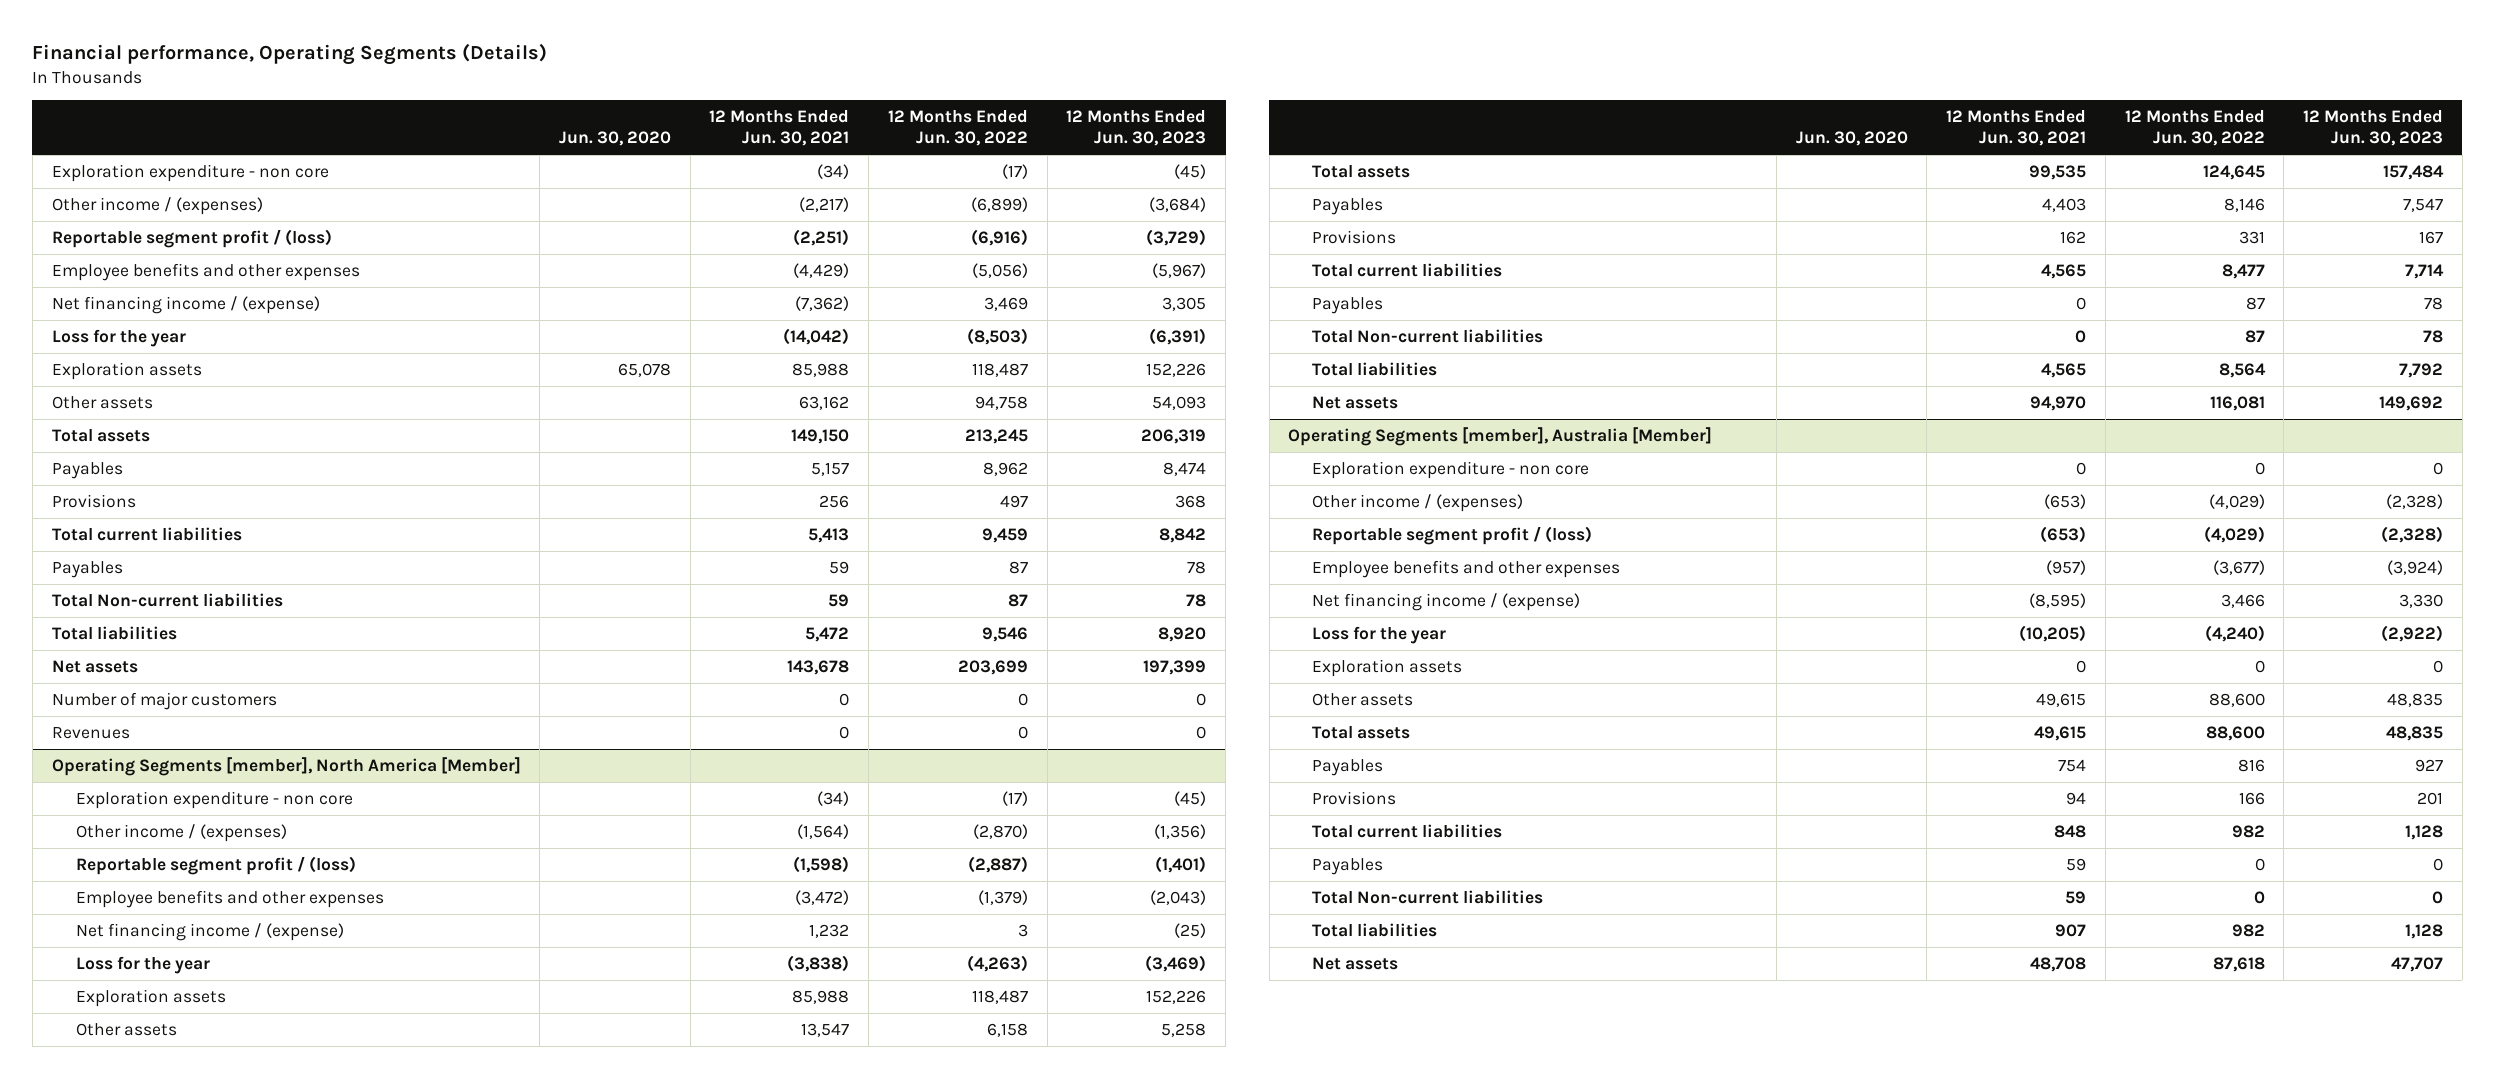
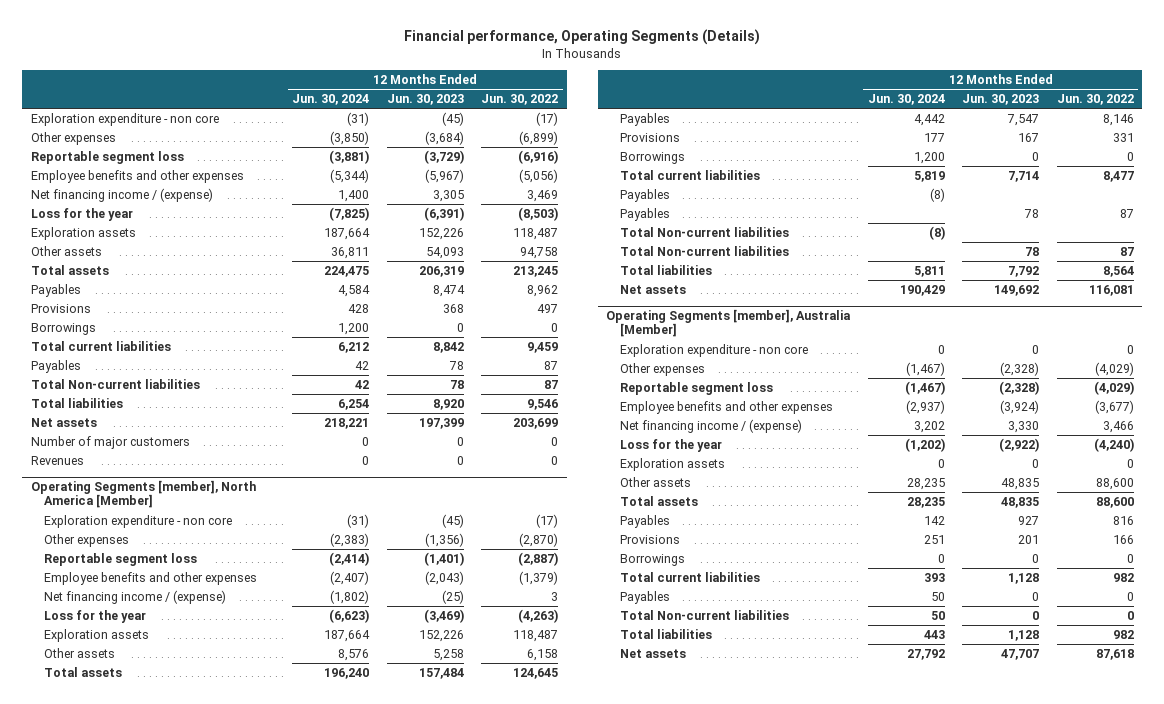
- | Jun. 30, 2020 | 12 Months Ended Jun. 30, 2021 | 12 Months Ended Jun. 30, 2022 | 12 Months Ended Jun. 30, 2023
+ | 12 Months Ended Jun. 30, 2024 | 12 Months Ended Jun. 30, 2023 | 12 Months Ended Jun. 30, 2022
- Other income / (expenses) | | (2,217) | (6,899) | (3,684)
- Reportable segment profit / (loss) | | (2,251) | (6,916) | (3,729)
+ Other expenses | (3,850) | (3,684) | (6,899)
+ Reportable segment loss | (3,881) | (3,729) | (6,916)
+ Borrowings | 1,200 | 0 | 0
@ Operating Segments [member], North America [Member]
- Other income / (expenses) | | (1,564) | (2,870) | (1,356)
- Reportable segment profit / (loss) | | (1,598) | (2,887) | (1,401)
+ Other expenses | (2,383) | (1,356) | (2,870)
+ Reportable segment loss | (2,414) | (1,401) | (2,887)
+ Borrowings | 1,200 | 0 | 0
+ Payables | (8) | |
+ Total Non-current liabilities | (8) | |
@ Operating Segments [member], Australia [Member]
- Other income / (expenses) | | (653) | (4,029) | (2,328)
- Reportable segment profit / (loss) | | (653) | (4,029) | (2,328)
+ Other expenses | (1,467) | (2,328) | (4,029)
+ Reportable segment loss | (1,467) | (2,328) | (4,029)
+ Borrowings | 0 | 0 | 0

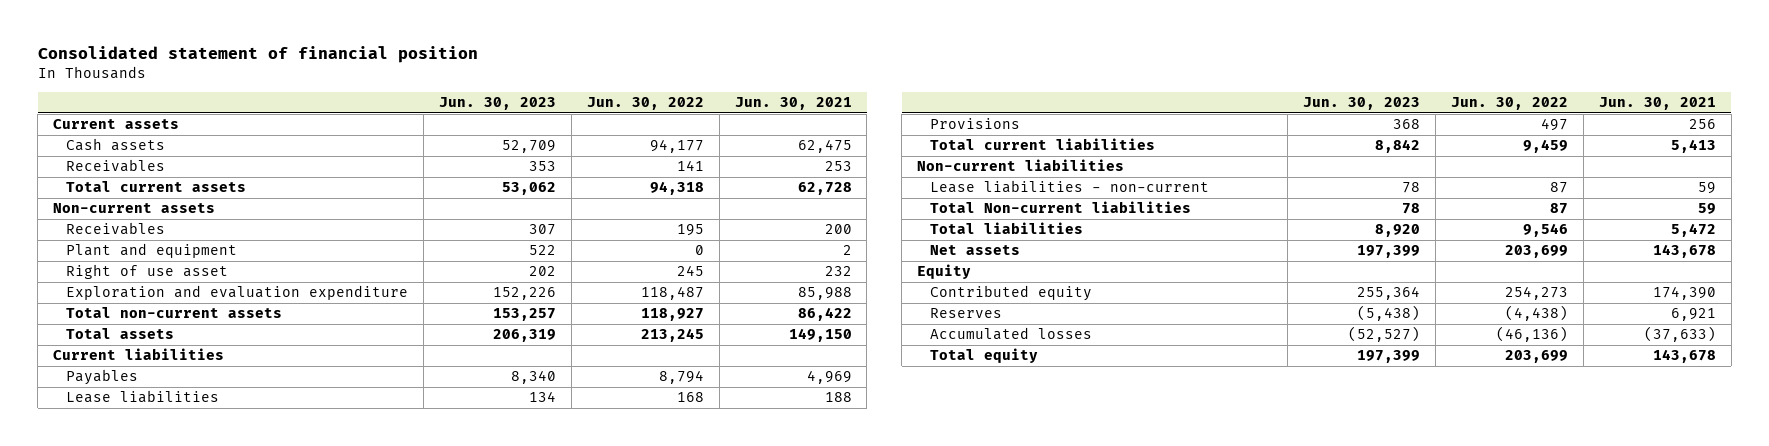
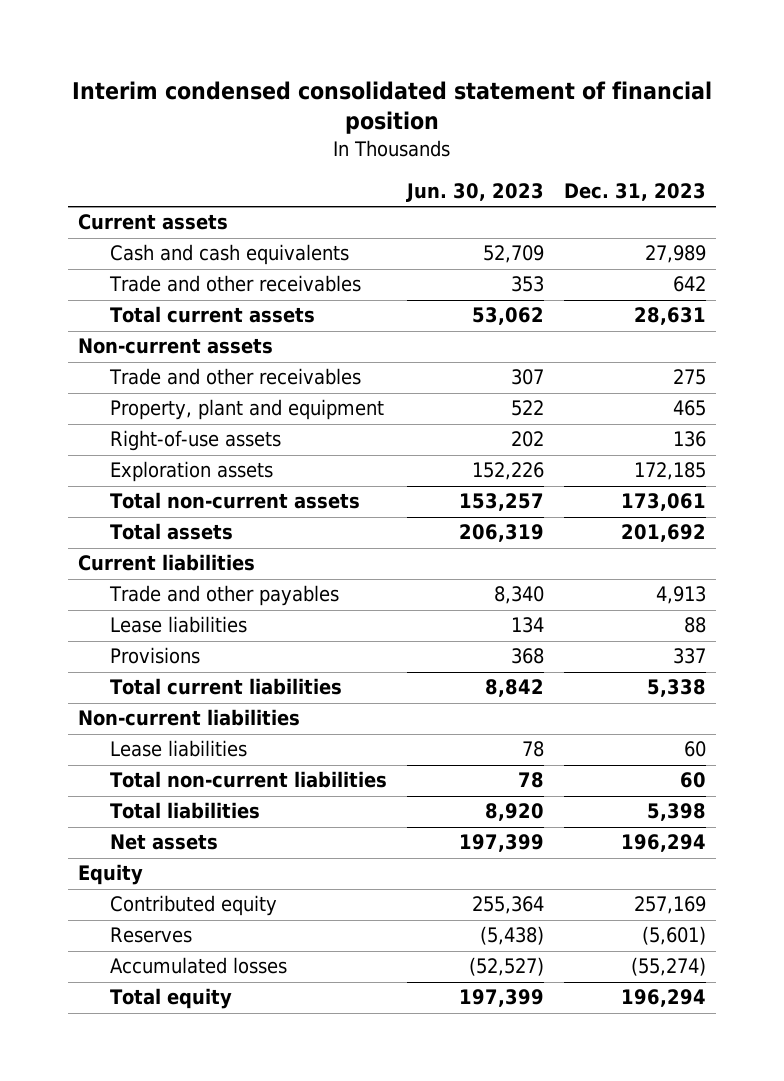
- Consolidated statement of financial position
+ Interim condensed consolidated statement of financial position
- | Jun. 30, 2023 | Jun. 30, 2022 | Jun. 30, 2021
+ | Jun. 30, 2023 | Dec. 31, 2023
- Cash assets | 52,709 | 94,177 | 62,475
- Receivables | 353 | 141 | 253
+ Cash and cash equivalents | 52,709 | 27,989
+ Trade and other receivables | 353 | 642
- Receivables | 307 | 195 | 200
- Plant and equipment | 522 | 0 | 2
- Right of use asset | 202 | 245 | 232
- Exploration and evaluation expenditure | 152,226 | 118,487 | 85,988
+ Trade and other receivables | 307 | 275
+ Property, plant and equipment | 522 | 465
+ Right-of-use assets | 202 | 136
+ Exploration assets | 152,226 | 172,185
- Payables | 8,340 | 8,794 | 4,969
+ Trade and other payables | 8,340 | 4,913
- Lease liabilities - non-current | 78 | 87 | 59
- Total Non-current liabilities | 78 | 87 | 59
+ Lease liabilities | 78 | 60
+ Total non-current liabilities | 78 | 60

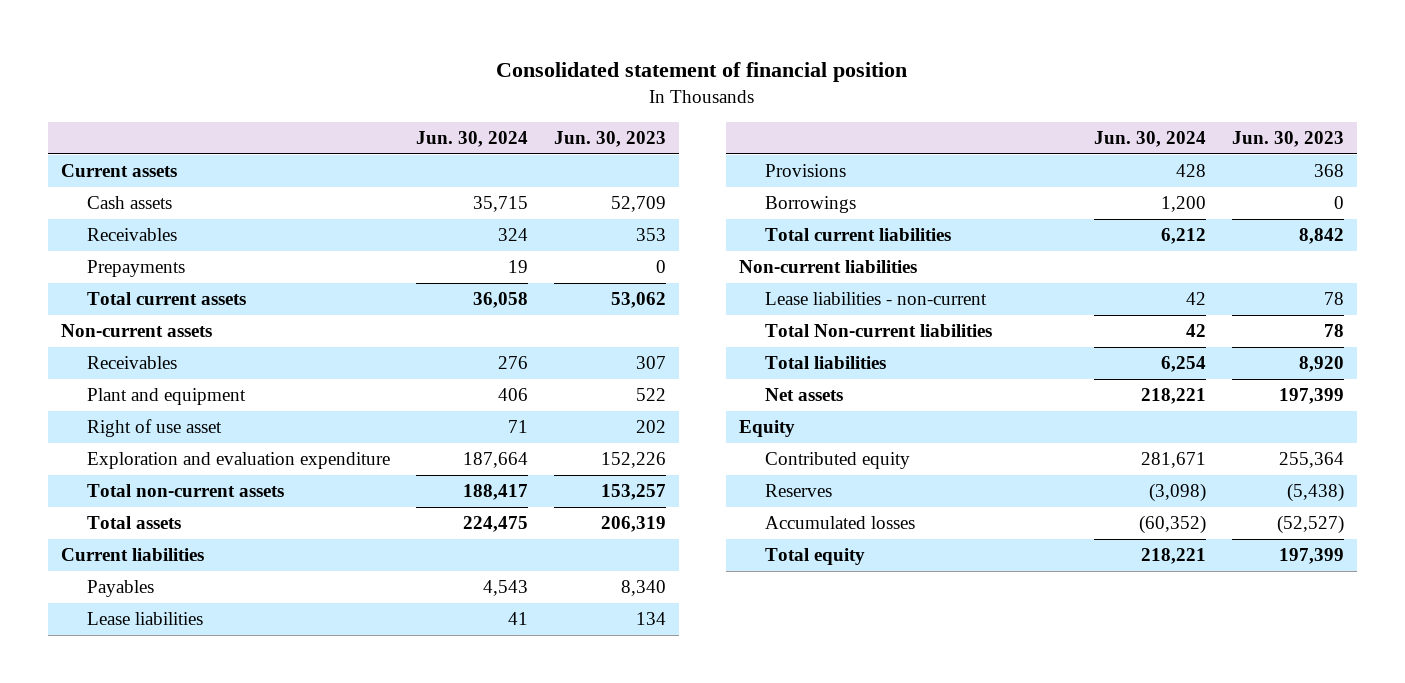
- Interim condensed consolidated statement of financial position
+ Consolidated statement of financial position
- | Jun. 30, 2023 | Dec. 31, 2023
+ | Jun. 30, 2024 | Jun. 30, 2023
- Cash and cash equivalents | 52,709 | 27,989
- Trade and other receivables | 353 | 642
+ Cash assets | 35,715 | 52,709
+ Receivables | 324 | 353
+ Prepayments | 19 | 0
- Trade and other receivables | 307 | 275
- Property, plant and equipment | 522 | 465
- Right-of-use assets | 202 | 136
- Exploration assets | 152,226 | 172,185
+ Receivables | 276 | 307
+ Plant and equipment | 406 | 522
+ Right of use asset | 71 | 202
+ Exploration and evaluation expenditure | 187,664 | 152,226
- Trade and other payables | 8,340 | 4,913
+ Payables | 4,543 | 8,340
+ Borrowings | 1,200 | 0
- Lease liabilities | 78 | 60
- Total non-current liabilities | 78 | 60
+ Lease liabilities - non-current | 42 | 78
+ Total Non-current liabilities | 42 | 78

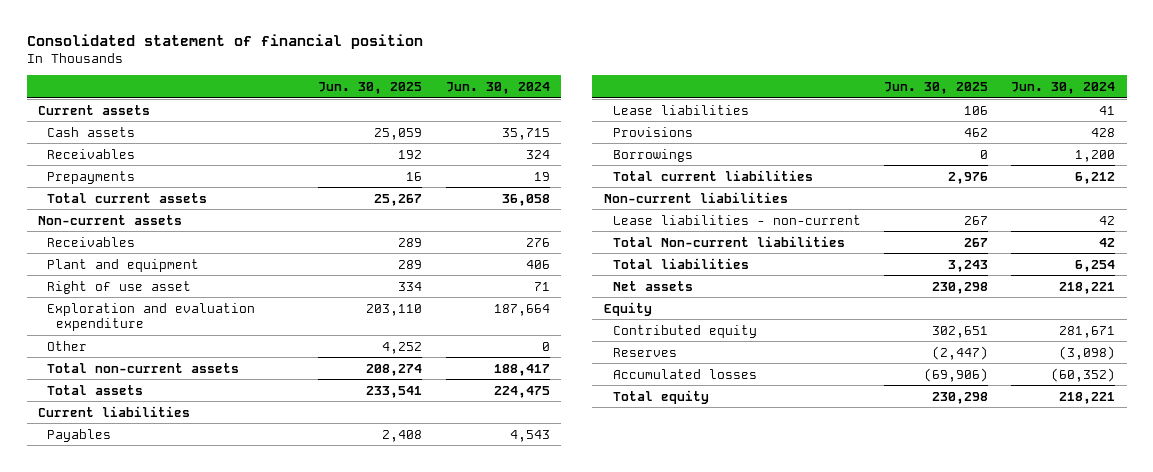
- | Jun. 30, 2024 | Jun. 30, 2023
+ | Jun. 30, 2025 | Jun. 30, 2024
+ Other | 4,252 | 0

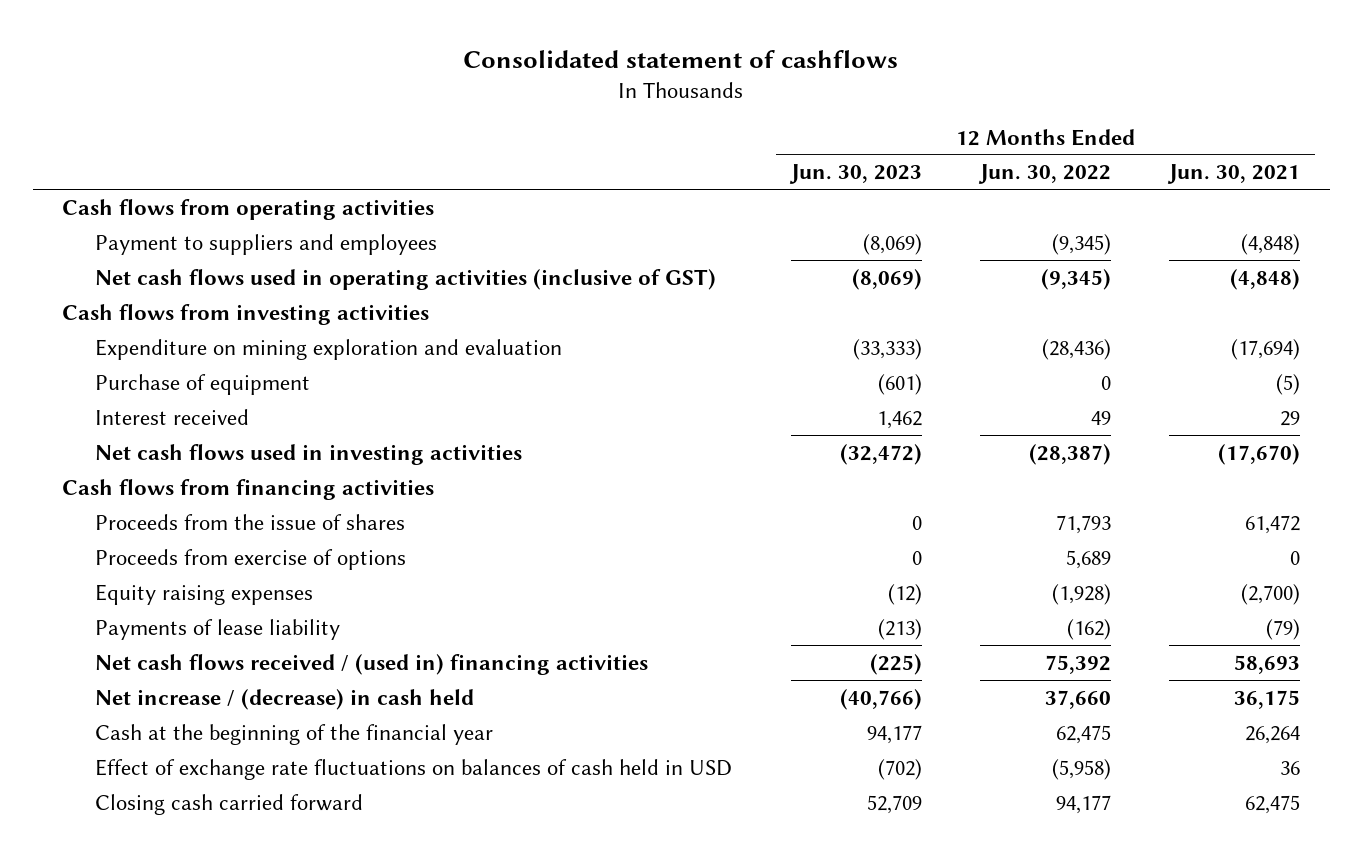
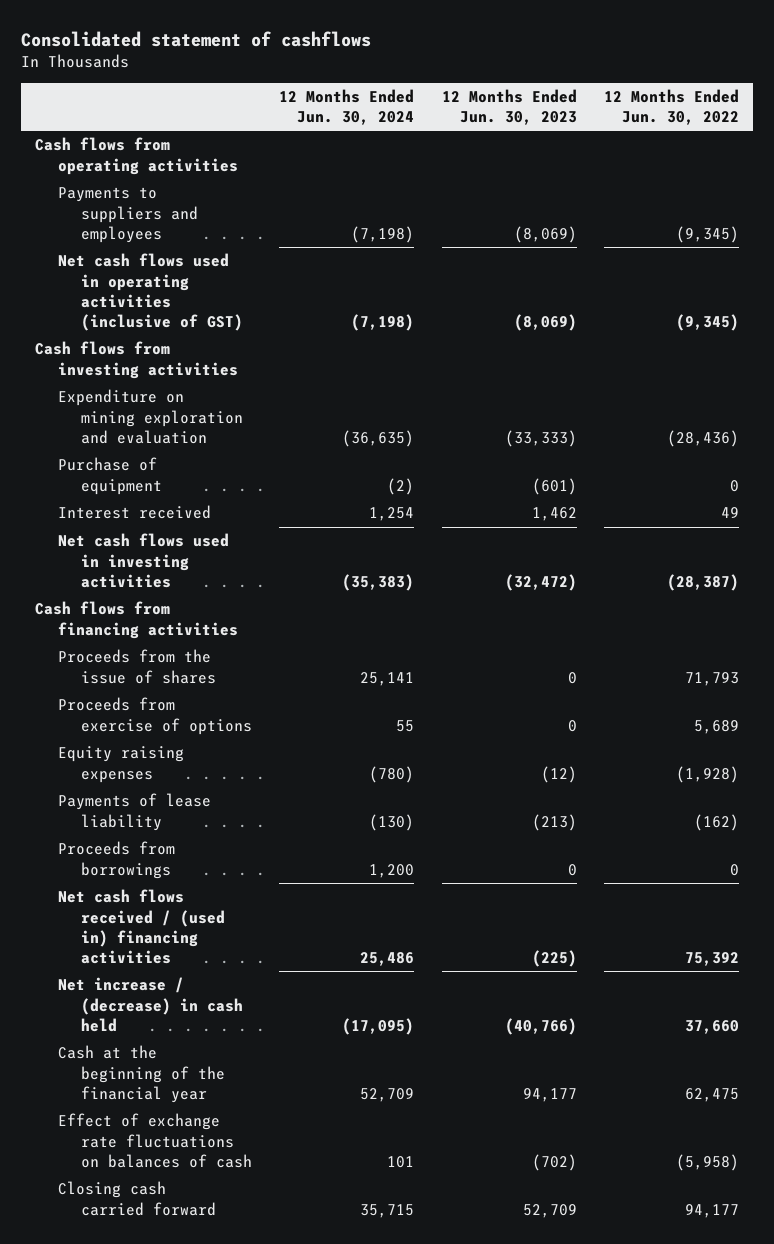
- | 12 Months Ended Jun. 30, 2023 | 12 Months Ended Jun. 30, 2022 | 12 Months Ended Jun. 30, 2021
+ | 12 Months Ended Jun. 30, 2024 | 12 Months Ended Jun. 30, 2023 | 12 Months Ended Jun. 30, 2022
- Payment to suppliers and employees | (8,069) | (9,345) | (4,848)
+ Payments to suppliers and employees | (7,198) | (8,069) | (9,345)
+ Proceeds from borrowings | 1,200 | 0 | 0
- Effect of exchange rate fluctuations on balances of cash held in USD | (702) | (5,958) | 36
+ Effect of exchange rate fluctuations on balances of cash | 101 | (702) | (5,958)

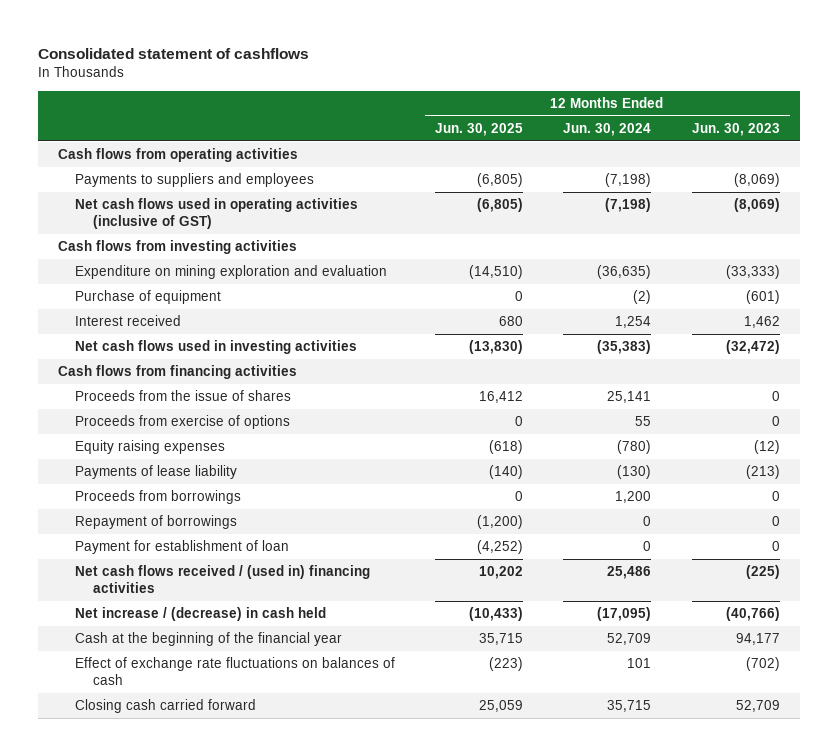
- | 12 Months Ended Jun. 30, 2024 | 12 Months Ended Jun. 30, 2023 | 12 Months Ended Jun. 30, 2022
+ | 12 Months Ended Jun. 30, 2025 | 12 Months Ended Jun. 30, 2024 | 12 Months Ended Jun. 30, 2023
+ Repayment of borrowings | (1,200) | 0 | 0
+ Payment for establishment of loan | (4,252) | 0 | 0

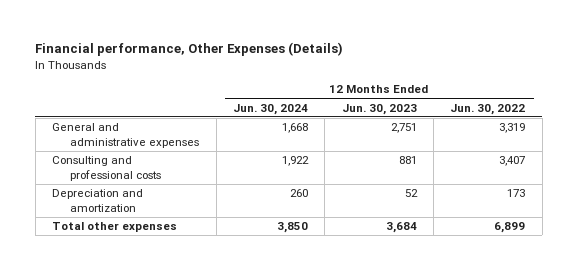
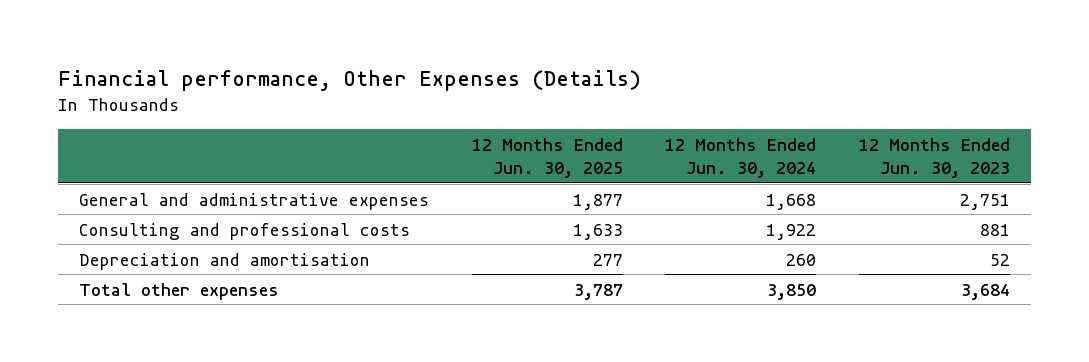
- | 12 Months Ended Jun. 30, 2024 | 12 Months Ended Jun. 30, 2023 | 12 Months Ended Jun. 30, 2022
+ | 12 Months Ended Jun. 30, 2025 | 12 Months Ended Jun. 30, 2024 | 12 Months Ended Jun. 30, 2023
- Depreciation and amortization | 260 | 52 | 173
+ Depreciation and amortisation | 277 | 260 | 52

